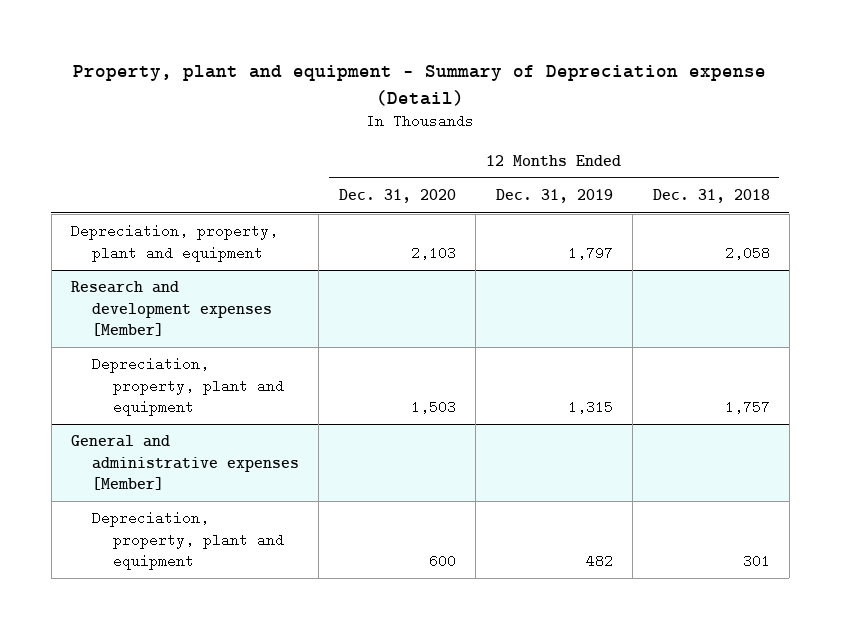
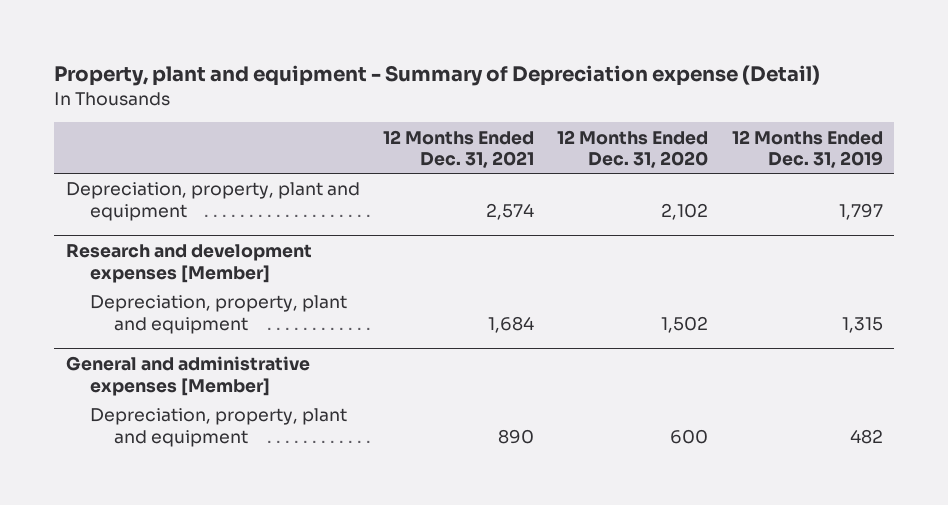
- | 12 Months Ended Dec. 31, 2020 | 12 Months Ended Dec. 31, 2019 | 12 Months Ended Dec. 31, 2018
+ | 12 Months Ended Dec. 31, 2021 | 12 Months Ended Dec. 31, 2020 | 12 Months Ended Dec. 31, 2019
- Depreciation, property, plant and equipment | 2,103 | 1,797 | 2,058
+ Depreciation, property, plant and equipment | 2,574 | 2,102 | 1,797
@ Research and development expenses [Member]
- Depreciation, property, plant and equipment | 1,503 | 1,315 | 1,757
+ Depreciation, property, plant and equipment | 1,684 | 1,502 | 1,315

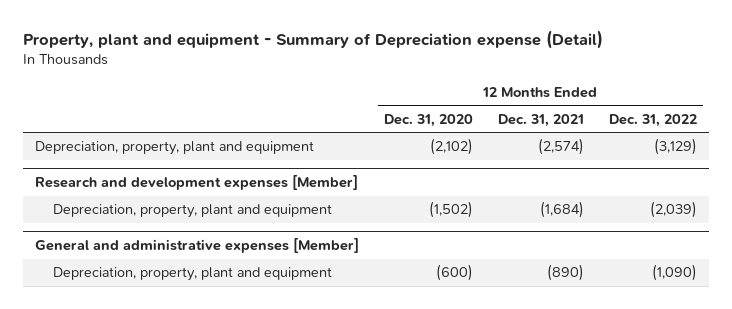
- | 12 Months Ended Dec. 31, 2021 | 12 Months Ended Dec. 31, 2020 | 12 Months Ended Dec. 31, 2019
+ | 12 Months Ended Dec. 31, 2020 | 12 Months Ended Dec. 31, 2021 | 12 Months Ended Dec. 31, 2022
- Depreciation, property, plant and equipment | 2,574 | 2,102 | 1,797
+ Depreciation, property, plant and equipment | (2,102) | (2,574) | (3,129)
@ Research and development expenses [Member]
- Depreciation, property, plant and equipment | 1,684 | 1,502 | 1,315
+ Depreciation, property, plant and equipment | (1,502) | (1,684) | (2,039)
@ General and administrative expenses [Member]
- Depreciation, property, plant and equipment | 890 | 600 | 482
+ Depreciation, property, plant and equipment | (600) | (890) | (1,090)

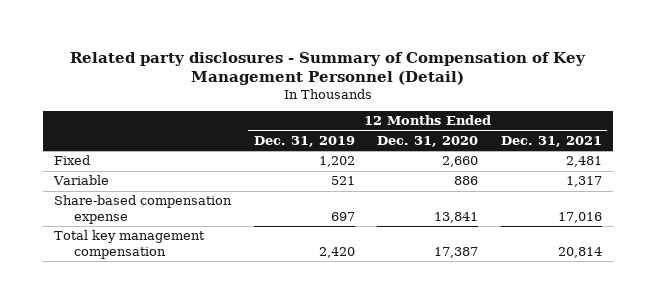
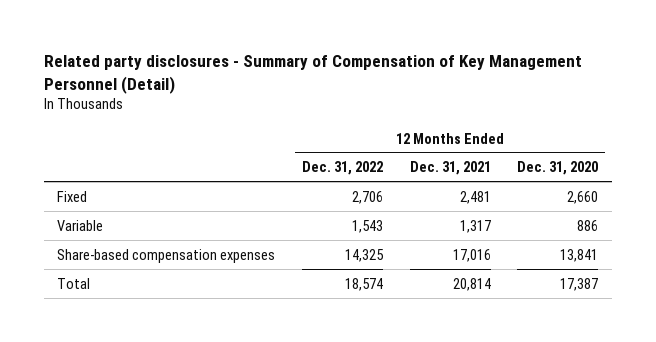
- | 12 Months Ended Dec. 31, 2019 | 12 Months Ended Dec. 31, 2020 | 12 Months Ended Dec. 31, 2021
+ | 12 Months Ended Dec. 31, 2022 | 12 Months Ended Dec. 31, 2021 | 12 Months Ended Dec. 31, 2020
- Share-based compensation expense | 697 | 13,841 | 17,016
- Total key management compensation | 2,420 | 17,387 | 20,814
+ Share-based compensation expenses | 14,325 | 17,016 | 13,841
+ Total | 18,574 | 20,814 | 17,387

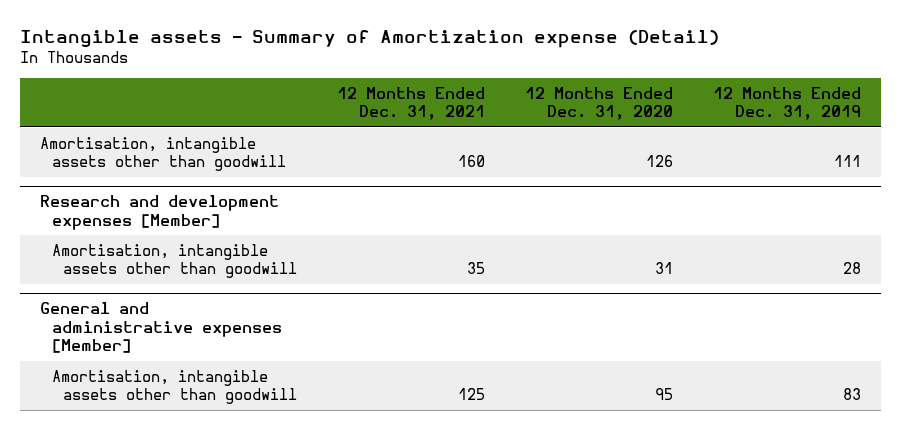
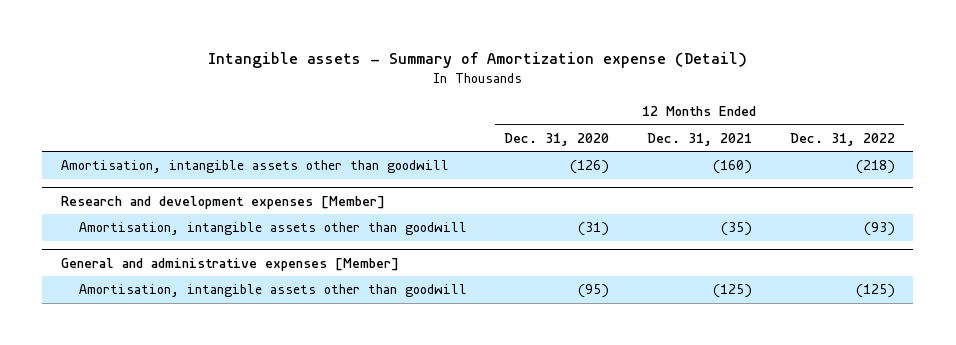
- | 12 Months Ended Dec. 31, 2021 | 12 Months Ended Dec. 31, 2020 | 12 Months Ended Dec. 31, 2019
+ | 12 Months Ended Dec. 31, 2020 | 12 Months Ended Dec. 31, 2021 | 12 Months Ended Dec. 31, 2022
- Amortisation, intangible assets other than goodwill | 160 | 126 | 111
+ Amortisation, intangible assets other than goodwill | (126) | (160) | (218)
@ Research and development expenses [Member]
- Amortisation, intangible assets other than goodwill | 35 | 31 | 28
+ Amortisation, intangible assets other than goodwill | (31) | (35) | (93)
@ General and administrative expenses [Member]
- Amortisation, intangible assets other than goodwill | 125 | 95 | 83
+ Amortisation, intangible assets other than goodwill | (95) | (125) | (125)

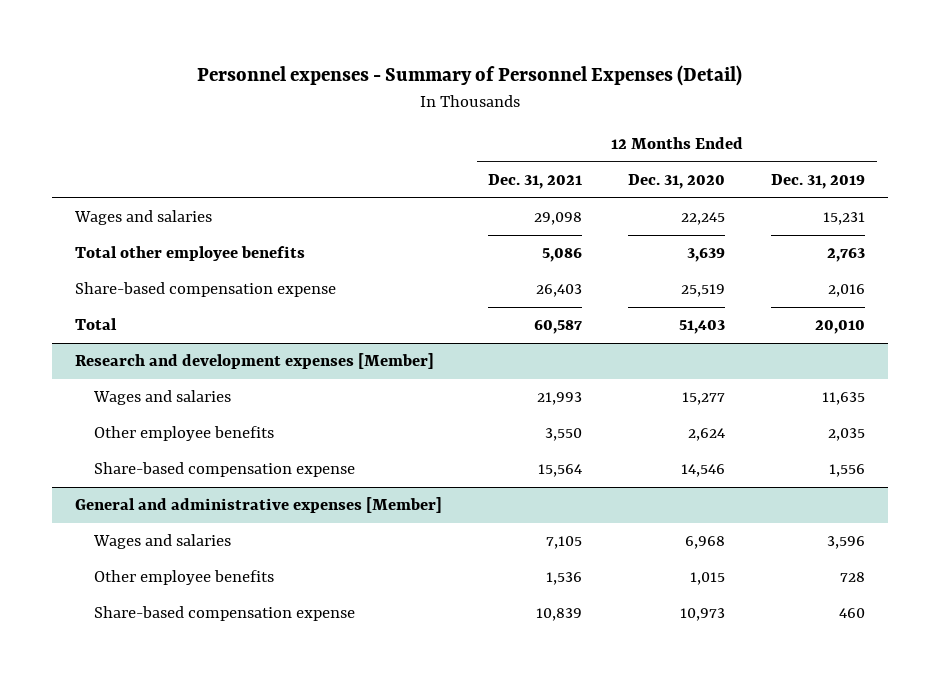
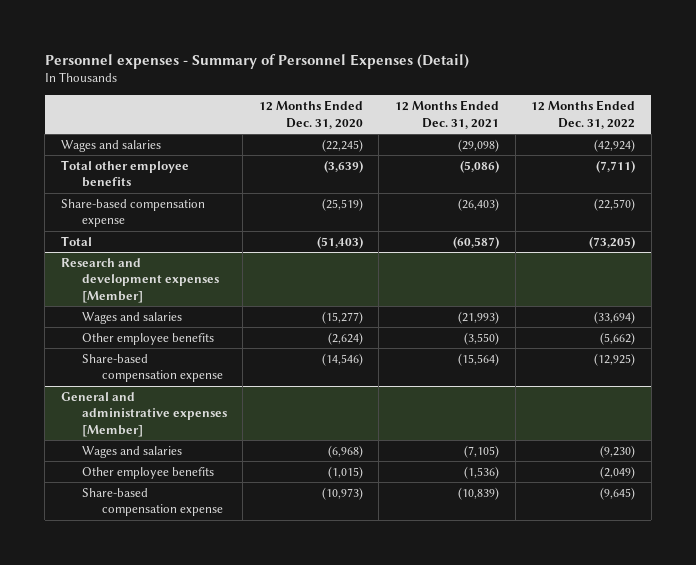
- | 12 Months Ended Dec. 31, 2021 | 12 Months Ended Dec. 31, 2020 | 12 Months Ended Dec. 31, 2019
+ | 12 Months Ended Dec. 31, 2020 | 12 Months Ended Dec. 31, 2021 | 12 Months Ended Dec. 31, 2022
- Wages and salaries | 29,098 | 22,245 | 15,231
- Total other employee benefits | 5,086 | 3,639 | 2,763
- Share-based compensation expense | 26,403 | 25,519 | 2,016
- Total | 60,587 | 51,403 | 20,010
+ Wages and salaries | (22,245) | (29,098) | (42,924)
+ Total other employee benefits | (3,639) | (5,086) | (7,711)
+ Share-based compensation expense | (25,519) | (26,403) | (22,570)
+ Total | (51,403) | (60,587) | (73,205)
@ Research and development expenses [Member]
- Wages and salaries | 21,993 | 15,277 | 11,635
- Other employee benefits | 3,550 | 2,624 | 2,035
- Share-based compensation expense | 15,564 | 14,546 | 1,556
+ Wages and salaries | (15,277) | (21,993) | (33,694)
+ Other employee benefits | (2,624) | (3,550) | (5,662)
+ Share-based compensation expense | (14,546) | (15,564) | (12,925)
@ General and administrative expenses [Member]
- Wages and salaries | 7,105 | 6,968 | 3,596
- Other employee benefits | 1,536 | 1,015 | 728
- Share-based compensation expense | 10,839 | 10,973 | 460
+ Wages and salaries | (6,968) | (7,105) | (9,230)
+ Other employee benefits | (1,015) | (1,536) | (2,049)
+ Share-based compensation expense | (10,973) | (10,839) | (9,645)

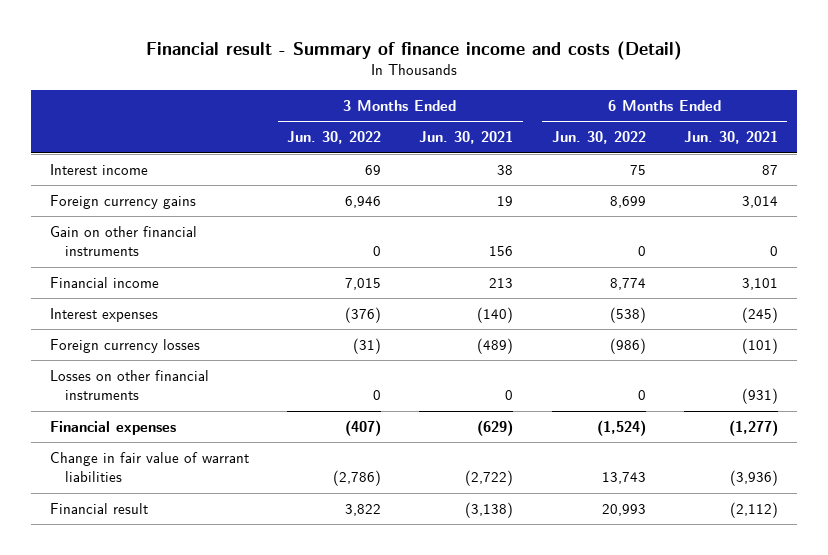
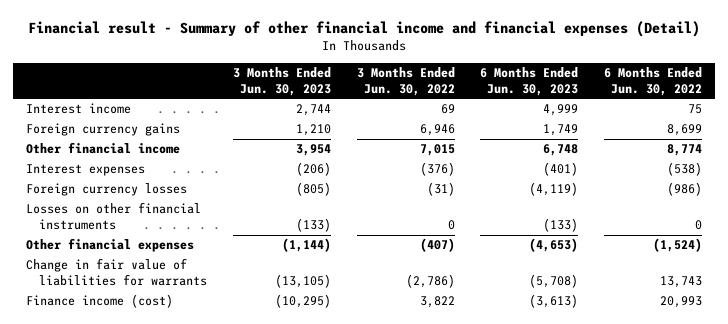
- Financial result - Summary of finance income and costs (Detail)
+ Financial result - Summary of other financial income and financial expenses (Detail)
- | 3 Months Ended Jun. 30, 2022 | 3 Months Ended Jun. 30, 2021 | 6 Months Ended Jun. 30, 2022 | 6 Months Ended Jun. 30, 2021
+ | 3 Months Ended Jun. 30, 2023 | 3 Months Ended Jun. 30, 2022 | 6 Months Ended Jun. 30, 2023 | 6 Months Ended Jun. 30, 2022
- Gain on other financial instruments | 0 | 156 | 0 | 0
- Financial income | 7,015 | 213 | 8,774 | 3,101
+ Other financial income | 3,954 | 7,015 | 6,748 | 8,774
- Financial expenses | (407) | (629) | (1,524) | (1,277)
- Change in fair value of warrant liabilities | (2,786) | (2,722) | 13,743 | (3,936)
- Financial result | 3,822 | (3,138) | 20,993 | (2,112)
+ Other financial expenses | (1,144) | (407) | (4,653) | (1,524)
+ Change in fair value of liabilities for warrants | (13,105) | (2,786) | (5,708) | 13,743
+ Finance income (cost) | (10,295) | 3,822 | (3,613) | 20,993

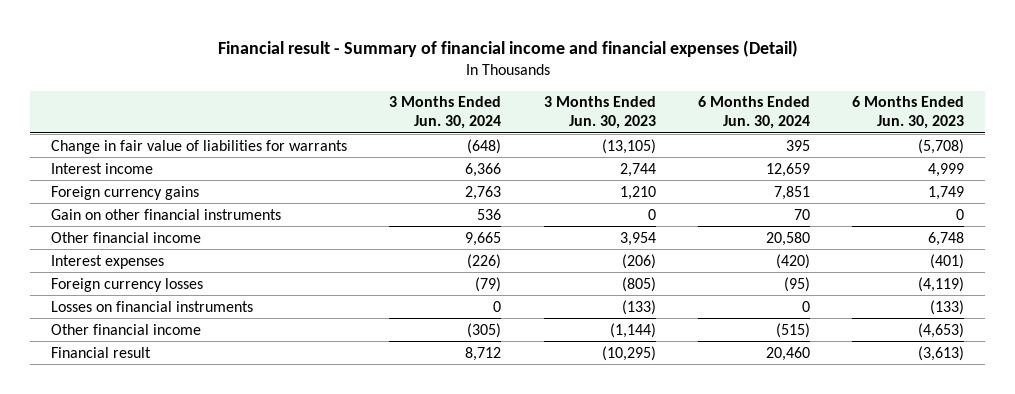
- Financial result - Summary of other financial income and financial expenses (Detail)
+ Financial result - Summary of financial income and financial expenses (Detail)
- | 3 Months Ended Jun. 30, 2023 | 3 Months Ended Jun. 30, 2022 | 6 Months Ended Jun. 30, 2023 | 6 Months Ended Jun. 30, 2022
+ | 3 Months Ended Jun. 30, 2024 | 3 Months Ended Jun. 30, 2023 | 6 Months Ended Jun. 30, 2024 | 6 Months Ended Jun. 30, 2023
moved up: Change in fair value of liabilities for warrants | (648) | (13,105) | 395 | (5,708)
+ Gain on other financial instruments | 536 | 0 | 70 | 0
- Losses on other financial instruments | (133) | 0 | (133) | 0
- Other financial expenses | (1,144) | (407) | (4,653) | (1,524)
- Finance income (cost) | (10,295) | 3,822 | (3,613) | 20,993
+ Losses on financial instruments | 0 | (133) | 0 | (133)
+ Other financial income | (305) | (1,144) | (515) | (4,653)
+ Financial result | 8,712 | (10,295) | 20,460 | (3,613)

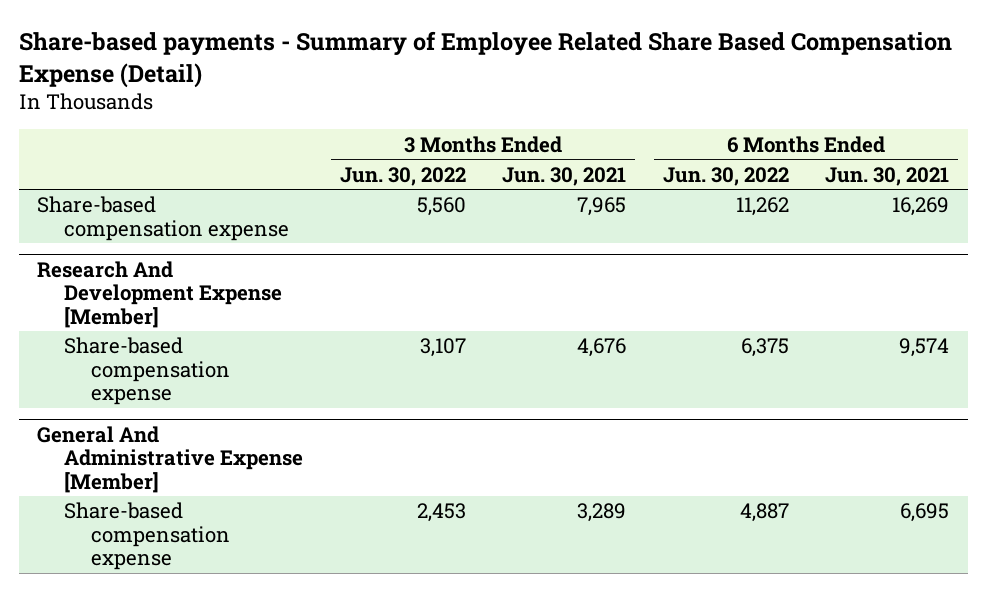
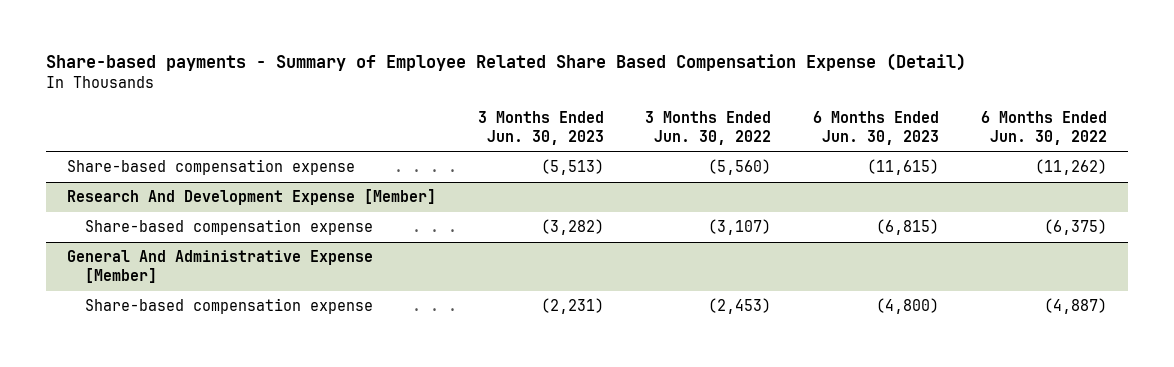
- | 3 Months Ended Jun. 30, 2022 | 3 Months Ended Jun. 30, 2021 | 6 Months Ended Jun. 30, 2022 | 6 Months Ended Jun. 30, 2021
+ | 3 Months Ended Jun. 30, 2023 | 3 Months Ended Jun. 30, 2022 | 6 Months Ended Jun. 30, 2023 | 6 Months Ended Jun. 30, 2022
- Share-based compensation expense | 5,560 | 7,965 | 11,262 | 16,269
+ Share-based compensation expense | (5,513) | (5,560) | (11,615) | (11,262)
@ Research And Development Expense [Member]
- Share-based compensation expense | 3,107 | 4,676 | 6,375 | 9,574
+ Share-based compensation expense | (3,282) | (3,107) | (6,815) | (6,375)
@ General And Administrative Expense [Member]
- Share-based compensation expense | 2,453 | 3,289 | 4,887 | 6,695
+ Share-based compensation expense | (2,231) | (2,453) | (4,800) | (4,887)

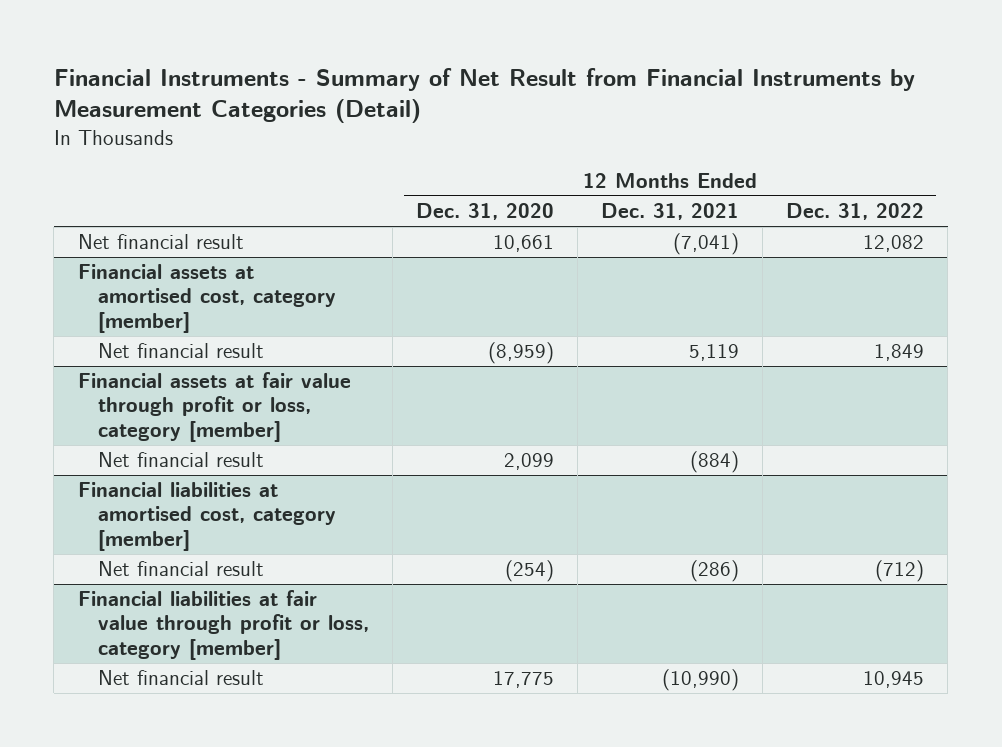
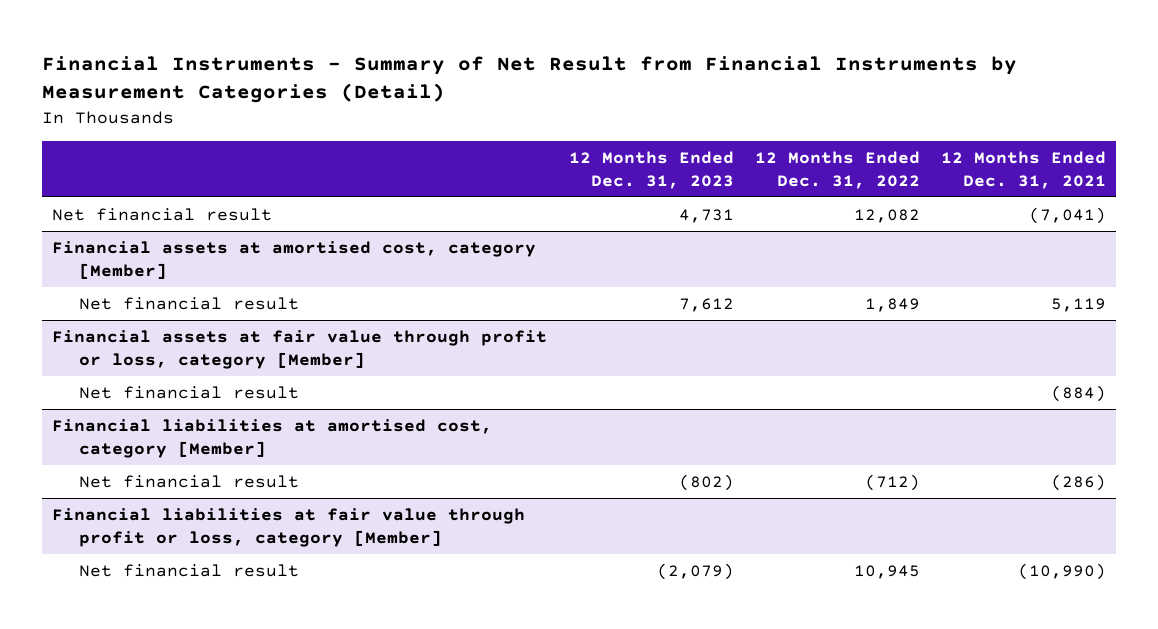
- | 12 Months Ended Dec. 31, 2020 | 12 Months Ended Dec. 31, 2021 | 12 Months Ended Dec. 31, 2022
+ | 12 Months Ended Dec. 31, 2023 | 12 Months Ended Dec. 31, 2022 | 12 Months Ended Dec. 31, 2021
- Financial assets at amortised cost, category [member]
+ Financial assets at amortised cost, category [Member]
- Financial assets at fair value through profit or loss, category [member]
+ Financial assets at fair value through profit or loss, category [Member]
- Financial liabilities at amortised cost, category [member]
+ Financial liabilities at amortised cost, category [Member]
- Financial liabilities at fair value through profit or loss, category [member]
+ Financial liabilities at fair value through profit or loss, category [Member]

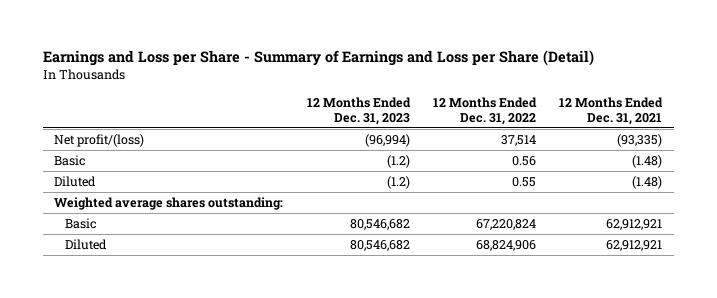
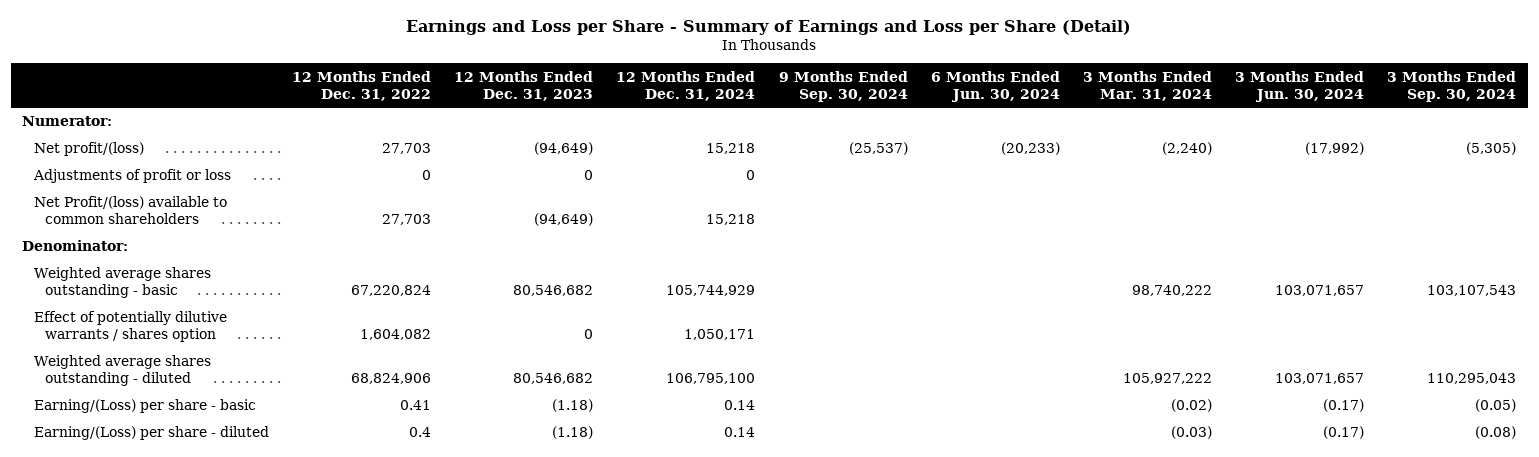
- | 12 Months Ended Dec. 31, 2023 | 12 Months Ended Dec. 31, 2022 | 12 Months Ended Dec. 31, 2021
+ | 12 Months Ended Dec. 31, 2022 | 12 Months Ended Dec. 31, 2023 | 12 Months Ended Dec. 31, 2024 | 9 Months Ended Sep. 30, 2024 | 6 Months Ended Jun. 30, 2024 | 3 Months Ended Mar. 31, 2024 | 3 Months Ended Jun. 30, 2024 | 3 Months Ended Sep. 30, 2024
- Net profit/(loss) | (96,994) | 37,514 | (93,335)
- Basic | (1.2) | 0.56 | (1.48)
- Diluted | (1.2) | 0.55 | (1.48)
- Weighted average shares outstanding:
- Basic | 80,546,682 | 67,220,824 | 62,912,921
- Diluted | 80,546,682 | 68,824,906 | 62,912,921
+ Numerator:
+ Net profit/(loss) | 27,703 | (94,649) | 15,218 | (25,537) | (20,233) | (2,240) | (17,992) | (5,305)
+ Adjustments of profit or loss | 0 | 0 | 0 | | | | |
+ Net Profit/(loss) available to common shareholders | 27,703 | (94,649) | 15,218 | | | | |
+ Denominator:
+ Weighted average shares outstanding - basic | 67,220,824 | 80,546,682 | 105,744,929 | | | 98,740,222 | 103,071,657 | 103,107,543
+ Effect of potentially dilutive warrants / shares option | 1,604,082 | 0 | 1,050,171 | | | | |
+ Weighted average shares outstanding - diluted | 68,824,906 | 80,546,682 | 106,795,100 | | | 105,927,222 | 103,071,657 | 110,295,043
+ Earning/(Loss) per share - basic | 0.41 | (1.18) | 0.14 | | | (0.02) | (0.17) | (0.05)
+ Earning/(Loss) per share - diluted | 0.4 | (1.18) | 0.14 | | | (0.03) | (0.17) | (0.08)

